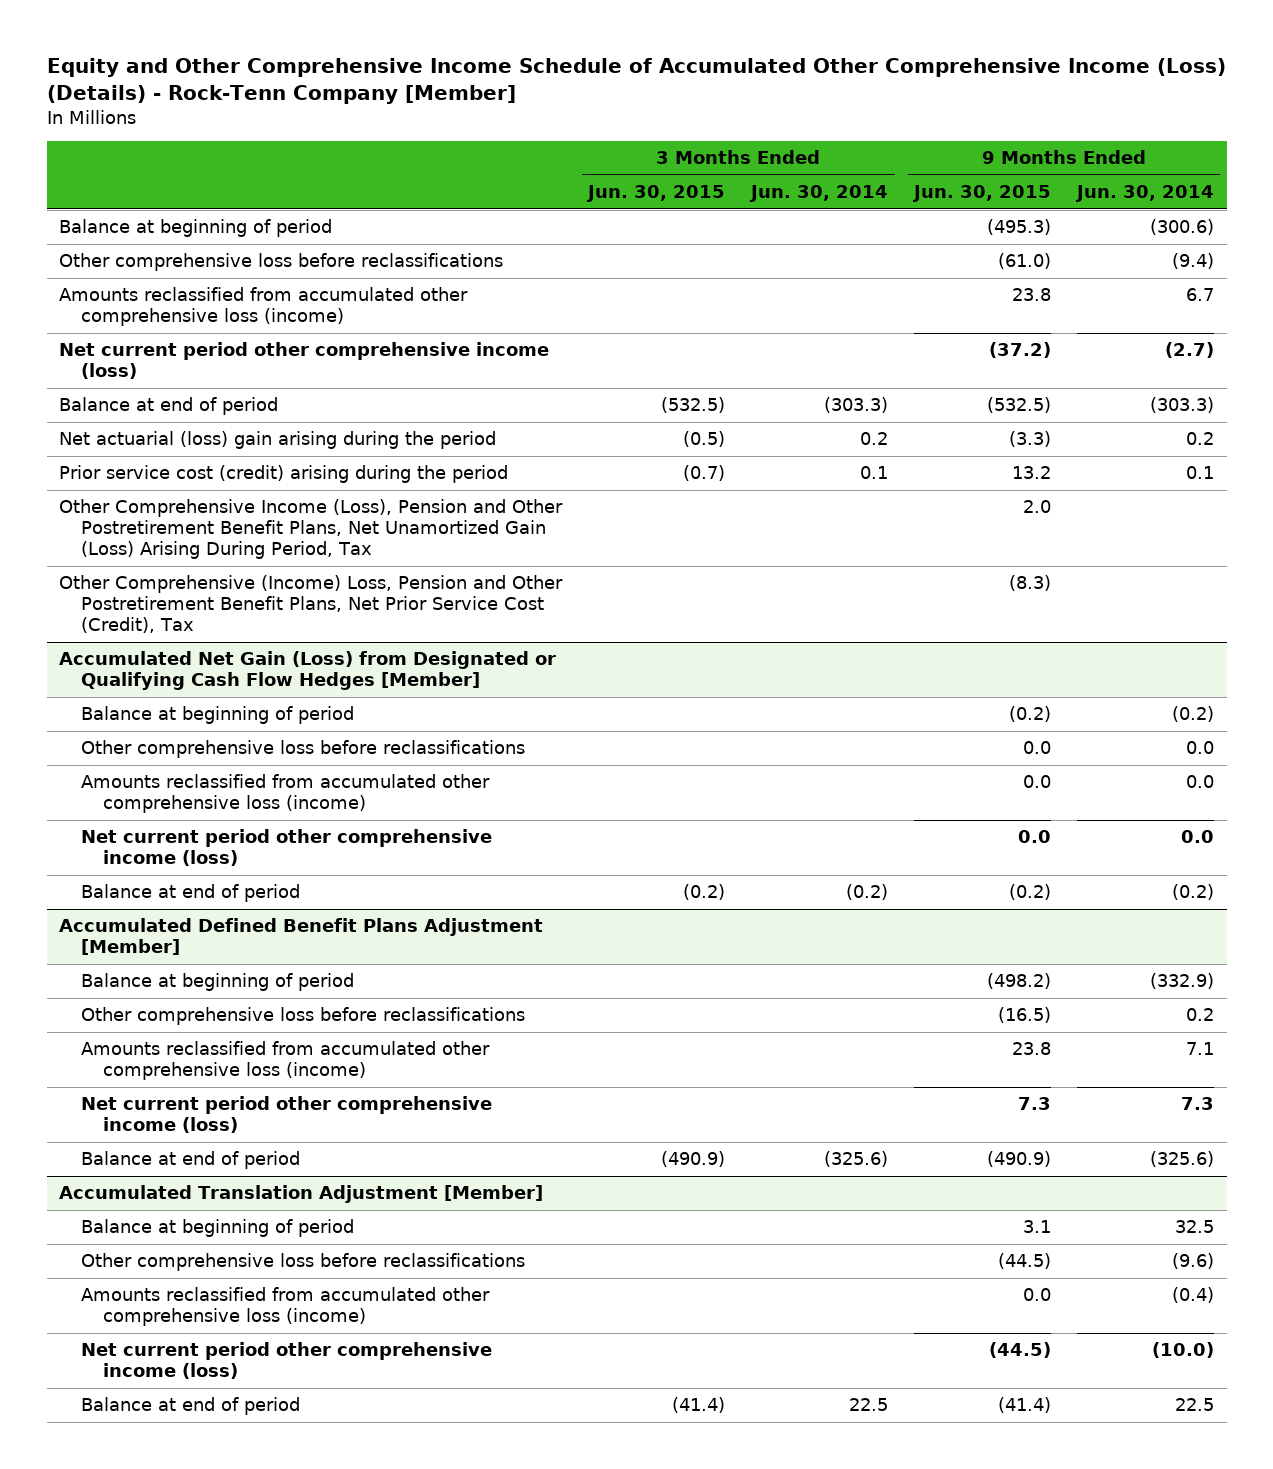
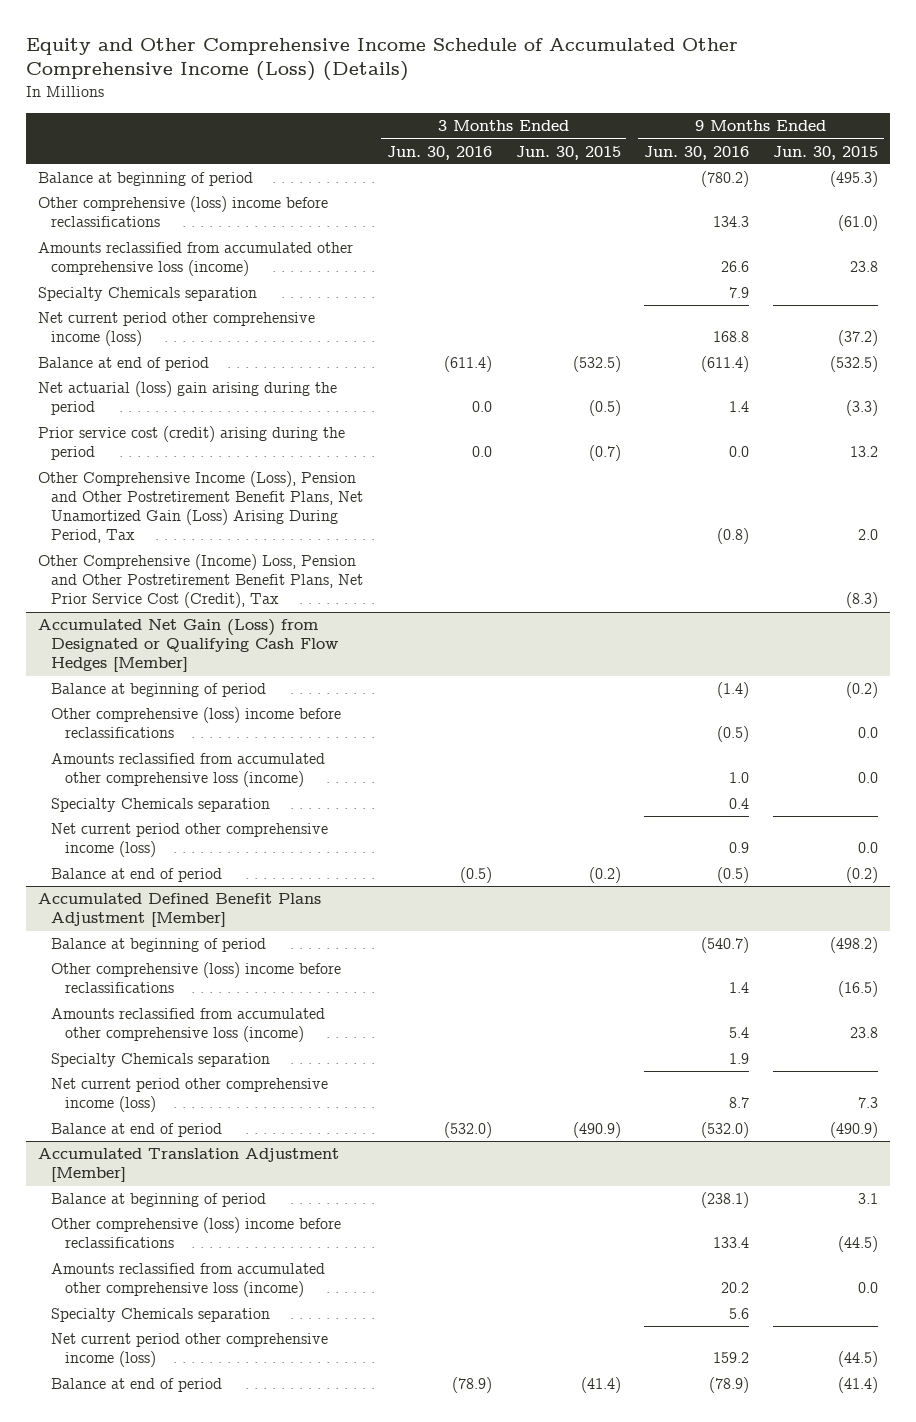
- Equity and Other Comprehensive Income Schedule of Accumulated Other Comprehensive Income (Loss) (Details) - Rock-Tenn Company [Member]
+ Equity and Other Comprehensive Income Schedule of Accumulated Other Comprehensive Income (Loss) (Details)
- | 3 Months Ended Jun. 30, 2015 | 3 Months Ended Jun. 30, 2014 | 9 Months Ended Jun. 30, 2015 | 9 Months Ended Jun. 30, 2014
+ | 3 Months Ended Jun. 30, 2016 | 3 Months Ended Jun. 30, 2015 | 9 Months Ended Jun. 30, 2016 | 9 Months Ended Jun. 30, 2015
- Other comprehensive loss before reclassifications | | | (61.0) | (9.4)
+ Other comprehensive (loss) income before reclassifications | | | 134.3 | (61.0)
+ Specialty Chemicals separation | | | 7.9 |
@ Accumulated Net Gain (Loss) from Designated or Qualifying Cash Flow Hedges [Member]
- Other comprehensive loss before reclassifications | | | 0.0 | 0.0
+ Other comprehensive (loss) income before reclassifications | | | (0.5) | 0.0
+ Specialty Chemicals separation | | | 0.4 |
@ Accumulated Defined Benefit Plans Adjustment [Member]
- Other comprehensive loss before reclassifications | | | (16.5) | 0.2
+ Other comprehensive (loss) income before reclassifications | | | 1.4 | (16.5)
+ Specialty Chemicals separation | | | 1.9 |
@ Accumulated Translation Adjustment [Member]
- Other comprehensive loss before reclassifications | | | (44.5) | (9.6)
+ Other comprehensive (loss) income before reclassifications | | | 133.4 | (44.5)
+ Specialty Chemicals separation | | | 5.6 |

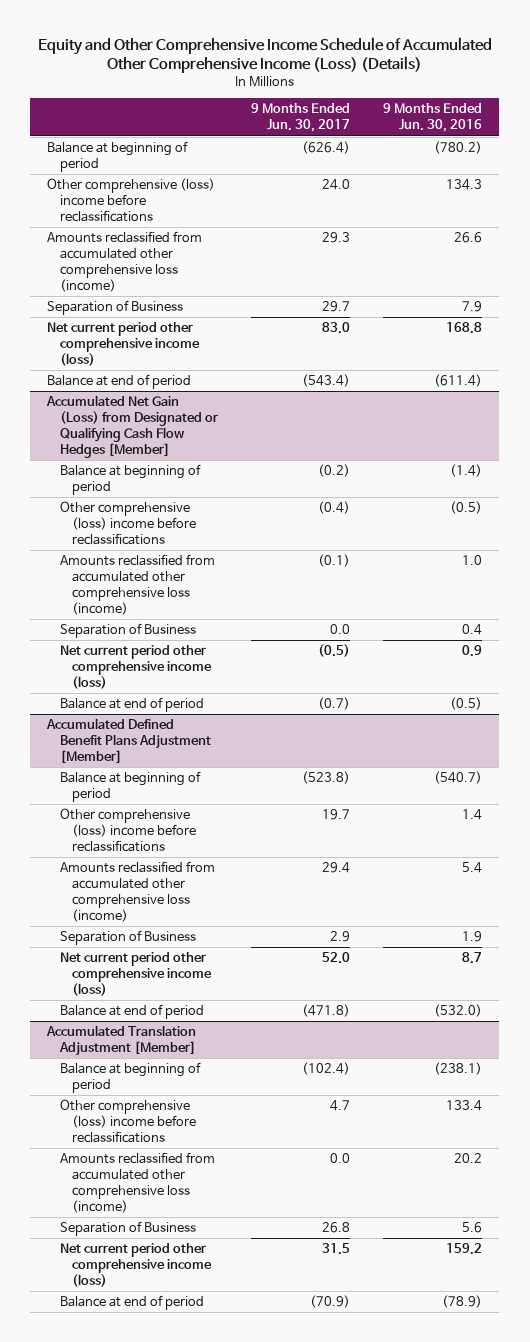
- | 3 Months Ended Jun. 30, 2016 | 3 Months Ended Jun. 30, 2015 | 9 Months Ended Jun. 30, 2016 | 9 Months Ended Jun. 30, 2015
+ | 9 Months Ended Jun. 30, 2017 | 9 Months Ended Jun. 30, 2016
- Specialty Chemicals separation | | | 7.9 |
+ Separation of Business | 29.7 | 7.9
- Net actuarial (loss) gain arising during the period | 0.0 | (0.5) | 1.4 | (3.3)
- Prior service cost (credit) arising during the period | 0.0 | (0.7) | 0.0 | 13.2
- Other Comprehensive Income (Loss), Pension and Other Postretirement Benefit Plans, Net Unamortized Gain (Loss) Arising During Period, Tax | | | (0.8) | 2.0
- Other Comprehensive (Income) Loss, Pension and Other Postretirement Benefit Plans, Net Prior Service Cost (Credit), Tax | | | | (8.3)
@ Accumulated Net Gain (Loss) from Designated or Qualifying Cash Flow Hedges [Member]
- Specialty Chemicals separation | | | 0.4 |
+ Separation of Business | 0.0 | 0.4
@ Accumulated Defined Benefit Plans Adjustment [Member]
- Specialty Chemicals separation | | | 1.9 |
+ Separation of Business | 2.9 | 1.9
@ Accumulated Translation Adjustment [Member]
- Specialty Chemicals separation | | | 5.6 |
+ Separation of Business | 26.8 | 5.6

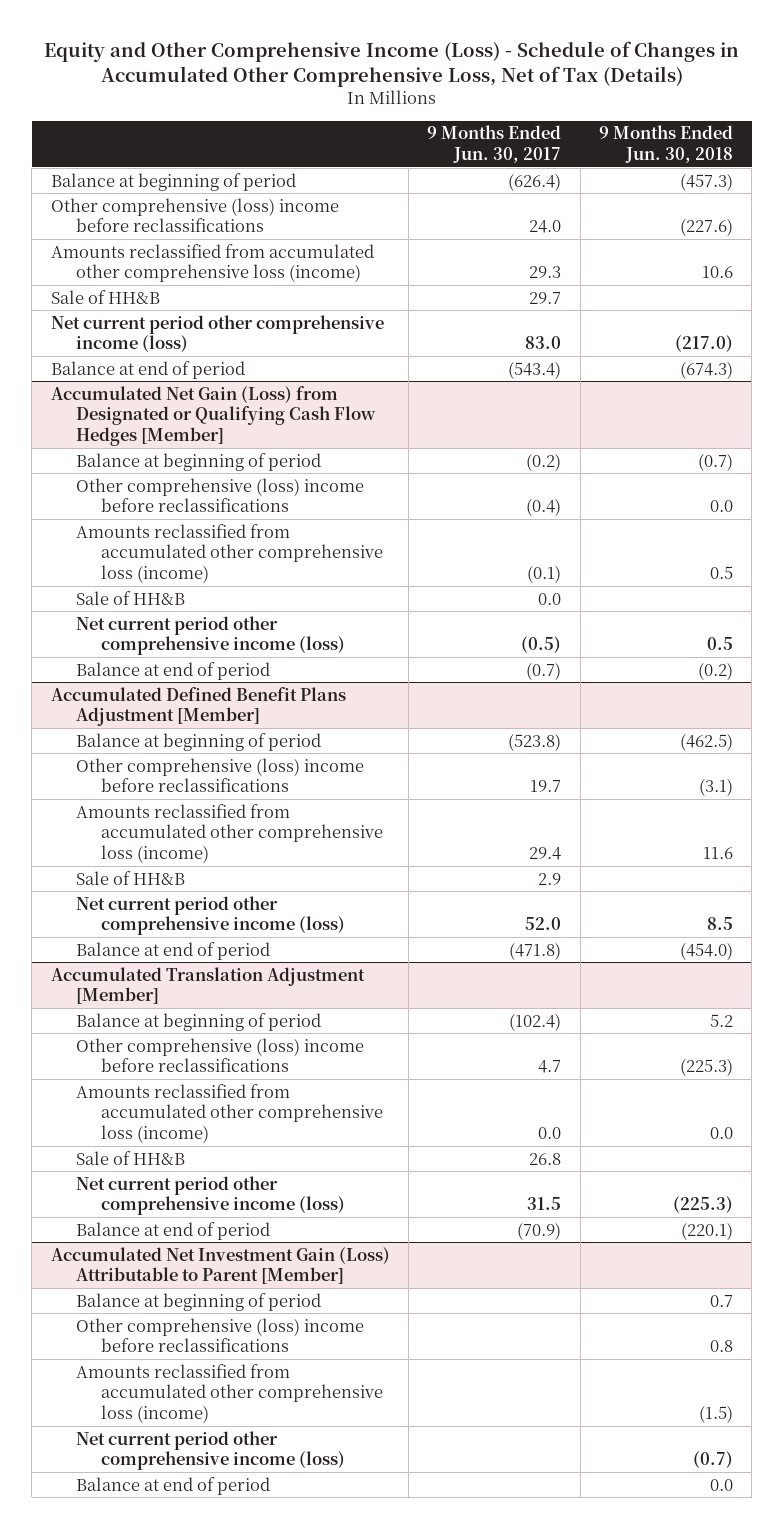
- Equity and Other Comprehensive Income Schedule of Accumulated Other Comprehensive Income (Loss) (Details)
+ Equity and Other Comprehensive Income (Loss) - Schedule of Changes in Accumulated Other Comprehensive Loss, Net of Tax (Details)
- | 9 Months Ended Jun. 30, 2017 | 9 Months Ended Jun. 30, 2016
+ | 9 Months Ended Jun. 30, 2017 | 9 Months Ended Jun. 30, 2018
- Separation of Business | 29.7 | 7.9
+ Sale of HH&B | 29.7 |
@ Accumulated Net Gain (Loss) from Designated or Qualifying Cash Flow Hedges [Member]
- Separation of Business | 0.0 | 0.4
+ Sale of HH&B | 0.0 |
@ Accumulated Defined Benefit Plans Adjustment [Member]
- Separation of Business | 2.9 | 1.9
+ Sale of HH&B | 2.9 |
@ Accumulated Translation Adjustment [Member]
- Separation of Business | 26.8 | 5.6
+ Sale of HH&B | 26.8 |
+ Accumulated Net Investment Gain (Loss) Attributable to Parent [Member]
+ Balance at beginning of period | | 0.7
+ Other comprehensive (loss) income before reclassifications | | 0.8
+ Amounts reclassified from accumulated other comprehensive loss (income) | | (1.5)
+ Net current period other comprehensive income (loss) | | (0.7)
+ Balance at end of period | | 0.0

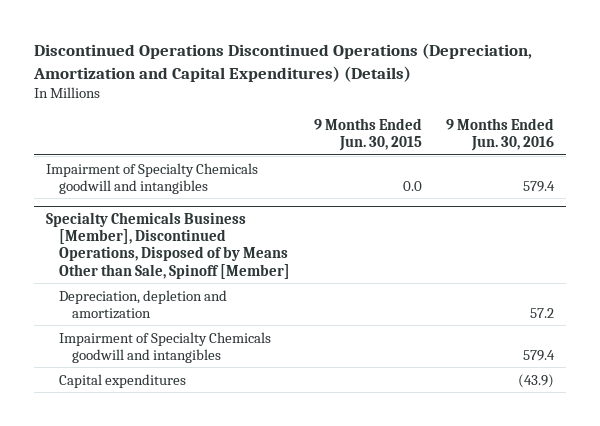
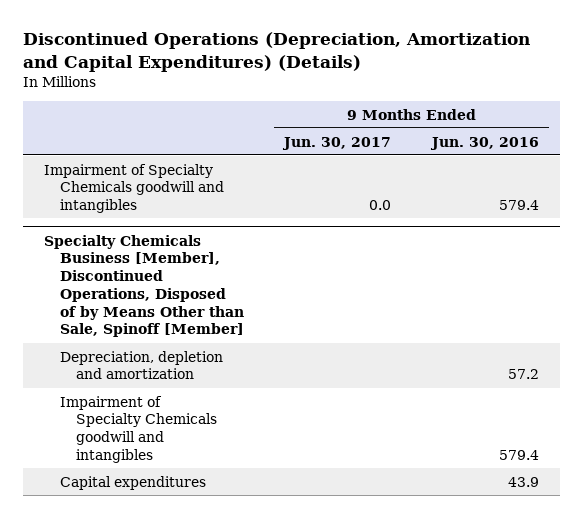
- Discontinued Operations Discontinued Operations (Depreciation, Amortization and Capital Expenditures) (Details)
+ Discontinued Operations (Depreciation, Amortization and Capital Expenditures) (Details)
- | 9 Months Ended Jun. 30, 2015 | 9 Months Ended Jun. 30, 2016
+ | 9 Months Ended Jun. 30, 2017 | 9 Months Ended Jun. 30, 2016
@ Specialty Chemicals Business [Member], Discontinued Operations, Disposed of by Means Other than Sale, Spinoff [Member]
- Capital expenditures | | (43.9)
+ Capital expenditures | | 43.9

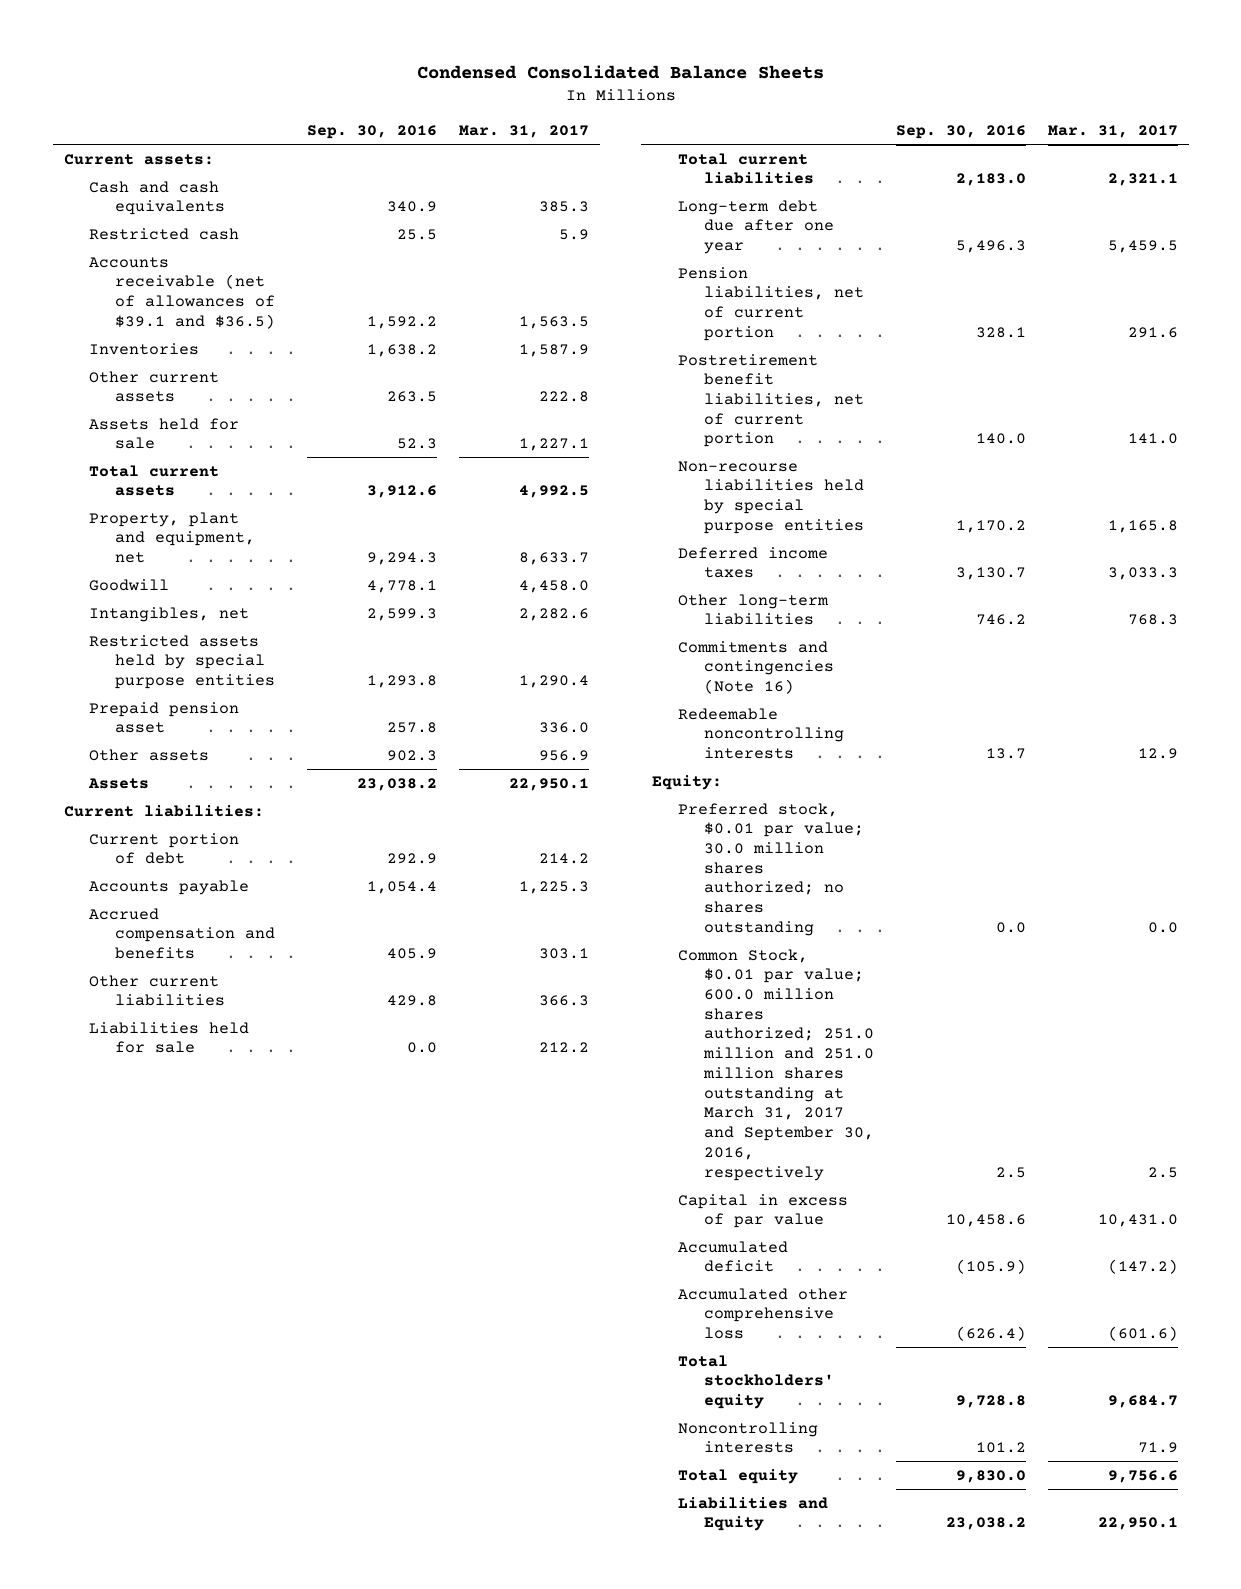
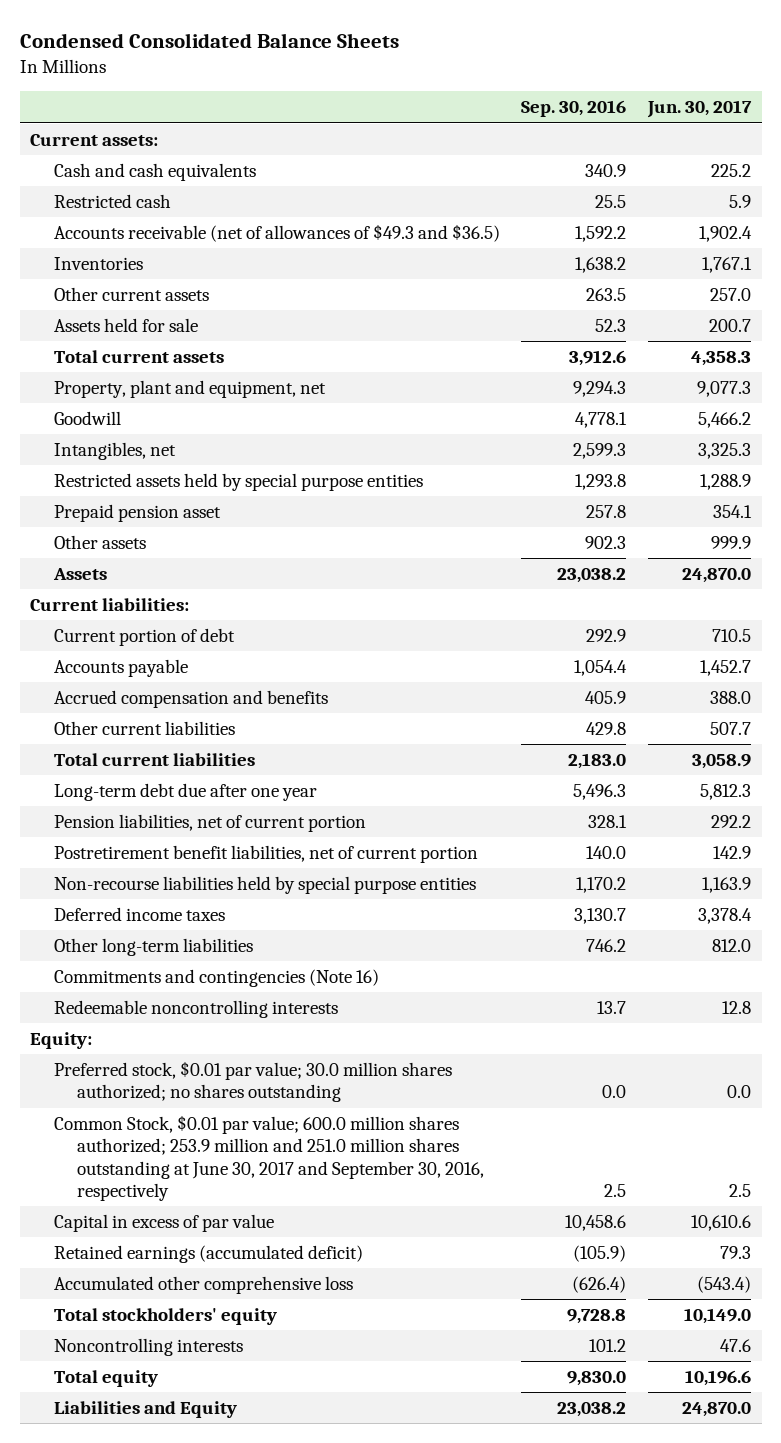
- | Sep. 30, 2016 | Mar. 31, 2017
+ | Sep. 30, 2016 | Jun. 30, 2017
- Accounts receivable (net of allowances of $39.1 and $36.5) | 1,592.2 | 1,563.5
+ Accounts receivable (net of allowances of $49.3 and $36.5) | 1,592.2 | 1,902.4
- Liabilities held for sale | 0.0 | 212.2
- Common Stock, $0.01 par value; 600.0 million shares authorized; 251.0 million and 251.0 million shares outstanding at March 31, 2017 and September 30, 2016, respectively | 2.5 | 2.5
+ Common Stock, $0.01 par value; 600.0 million shares authorized; 253.9 million and 251.0 million shares outstanding at June 30, 2017 and September 30, 2016, respectively | 2.5 | 2.5
- Accumulated deficit | (105.9) | (147.2)
+ Retained earnings (accumulated deficit) | (105.9) | 79.3

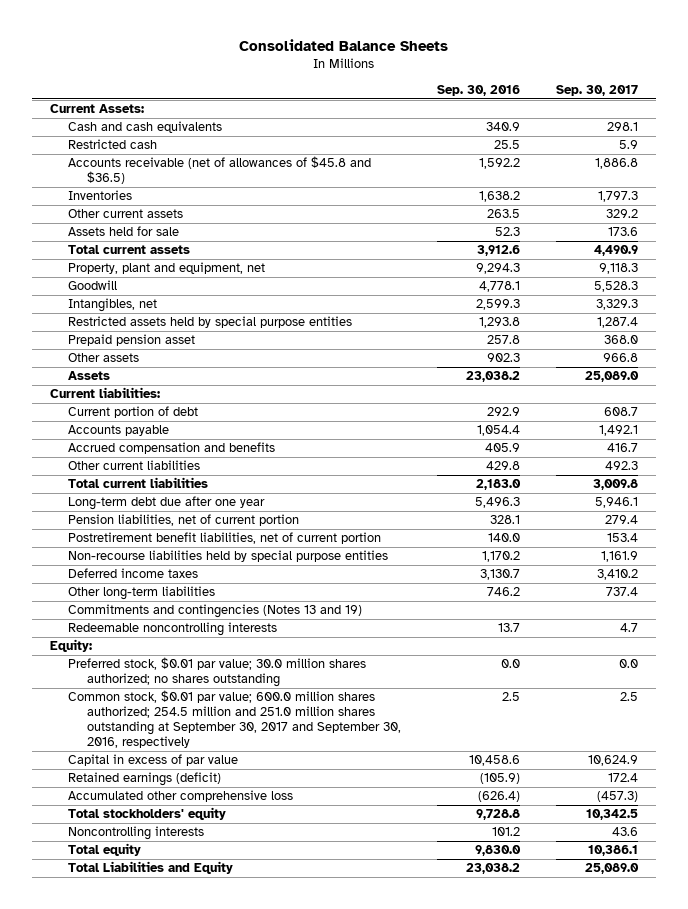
- Condensed Consolidated Balance Sheets
+ Consolidated Balance Sheets
- | Sep. 30, 2016 | Jun. 30, 2017
+ | Sep. 30, 2016 | Sep. 30, 2017
- Current assets:
+ Current Assets:
- Accounts receivable (net of allowances of $49.3 and $36.5) | 1,592.2 | 1,902.4
+ Accounts receivable (net of allowances of $45.8 and $36.5) | 1,592.2 | 1,886.8
- Commitments and contingencies (Note 16)
+ Commitments and contingencies (Notes 13 and 19)
- Common Stock, $0.01 par value; 600.0 million shares authorized; 253.9 million and 251.0 million shares outstanding at June 30, 2017 and September 30, 2016, respectively | 2.5 | 2.5
+ Common stock, $0.01 par value; 600.0 million shares authorized; 254.5 million and 251.0 million shares outstanding at September 30, 2017 and September 30, 2016, respectively | 2.5 | 2.5
- Retained earnings (accumulated deficit) | (105.9) | 79.3
+ Retained earnings (deficit) | (105.9) | 172.4
- Liabilities and Equity | 23,038.2 | 24,870.0
+ Total Liabilities and Equity | 23,038.2 | 25,089.0

